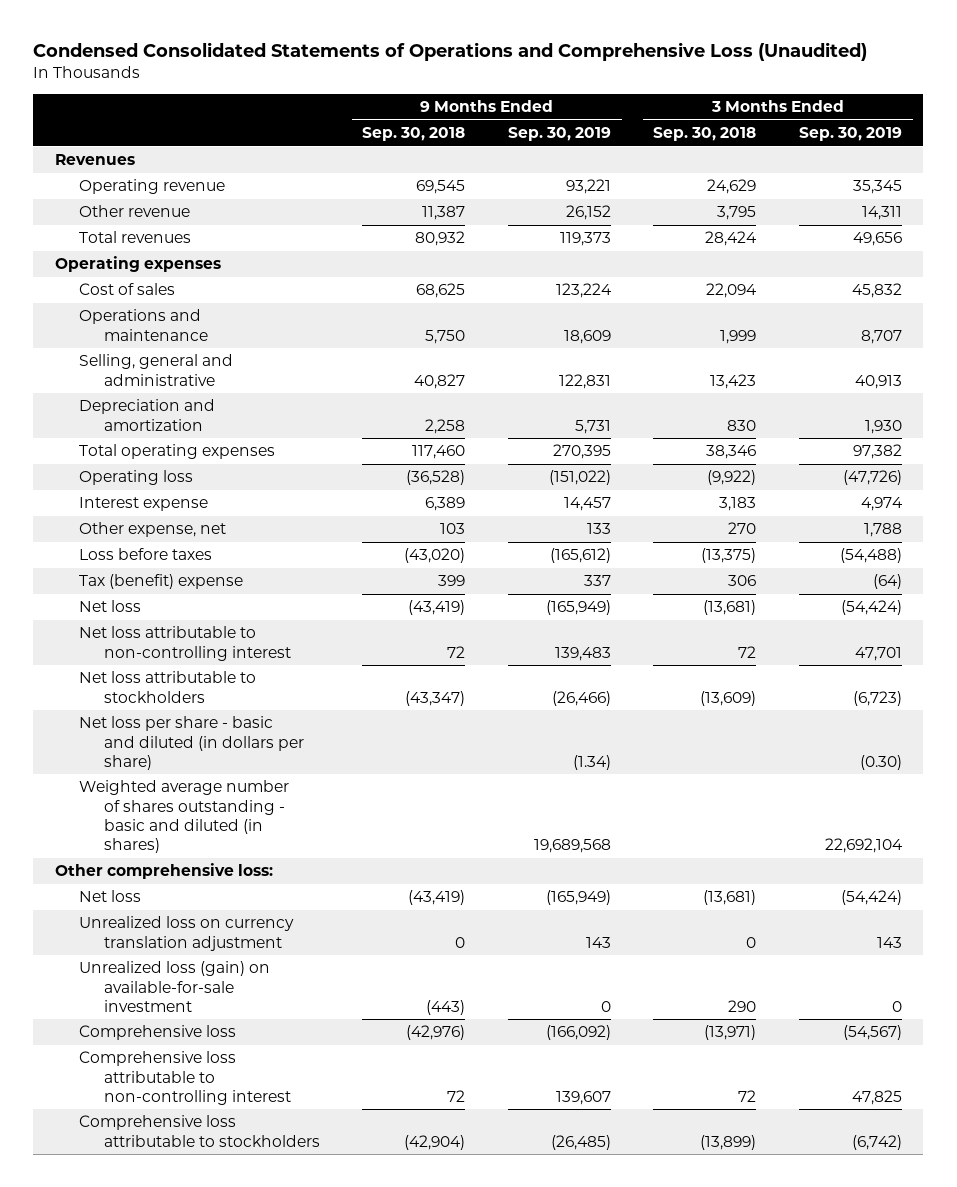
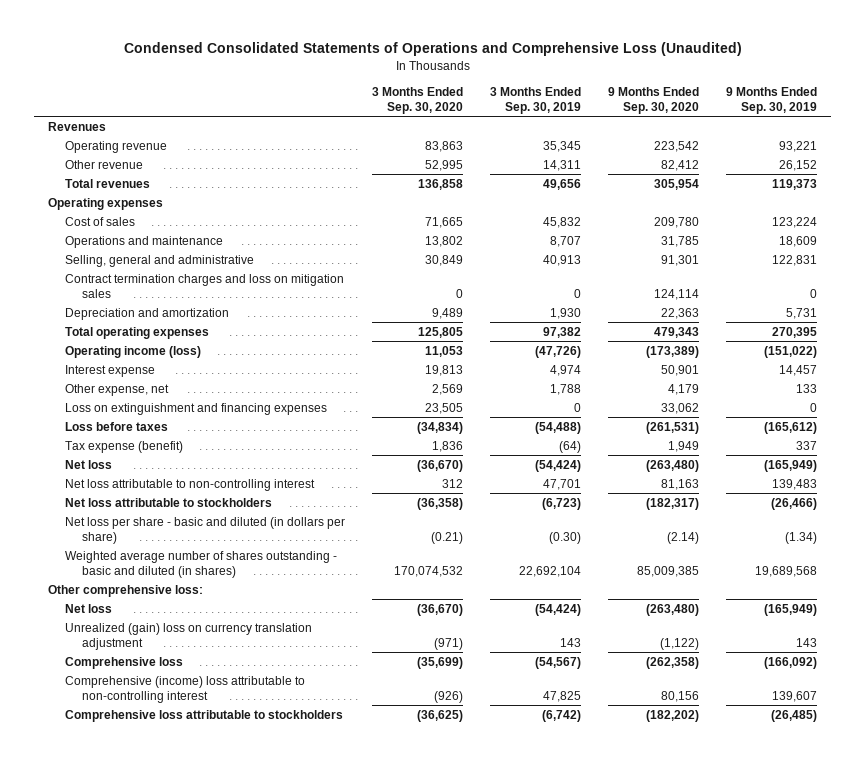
- | 9 Months Ended Sep. 30, 2018 | 9 Months Ended Sep. 30, 2019 | 3 Months Ended Sep. 30, 2018 | 3 Months Ended Sep. 30, 2019
+ | 3 Months Ended Sep. 30, 2020 | 3 Months Ended Sep. 30, 2019 | 9 Months Ended Sep. 30, 2020 | 9 Months Ended Sep. 30, 2019
+ Contract termination charges and loss on mitigation sales | 0 | 0 | 124,114 | 0
- Operating loss | (36,528) | (151,022) | (9,922) | (47,726)
+ Operating income (loss) | 11,053 | (47,726) | (173,389) | (151,022)
+ Loss on extinguishment and financing expenses | 23,505 | 0 | 33,062 | 0
- Tax (benefit) expense | 399 | 337 | 306 | (64)
+ Tax expense (benefit) | 1,836 | (64) | 1,949 | 337
- Unrealized loss on currency translation adjustment | 0 | 143 | 0 | 143
- Unrealized loss (gain) on available-for-sale investment | (443) | 0 | 290 | 0
+ Unrealized (gain) loss on currency translation adjustment | (971) | 143 | (1,122) | 143
- Comprehensive loss attributable to non-controlling interest | 72 | 139,607 | 72 | 47,825
+ Comprehensive (income) loss attributable to non-controlling interest | (926) | 47,825 | 80,156 | 139,607

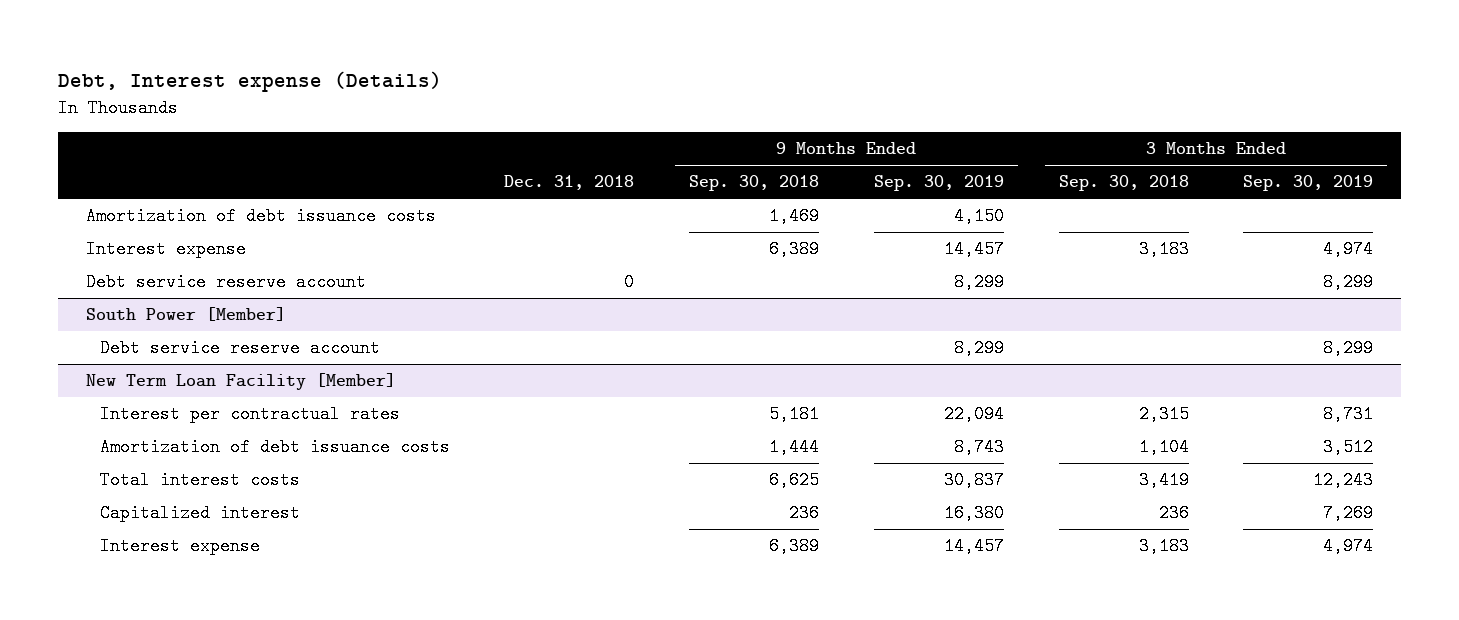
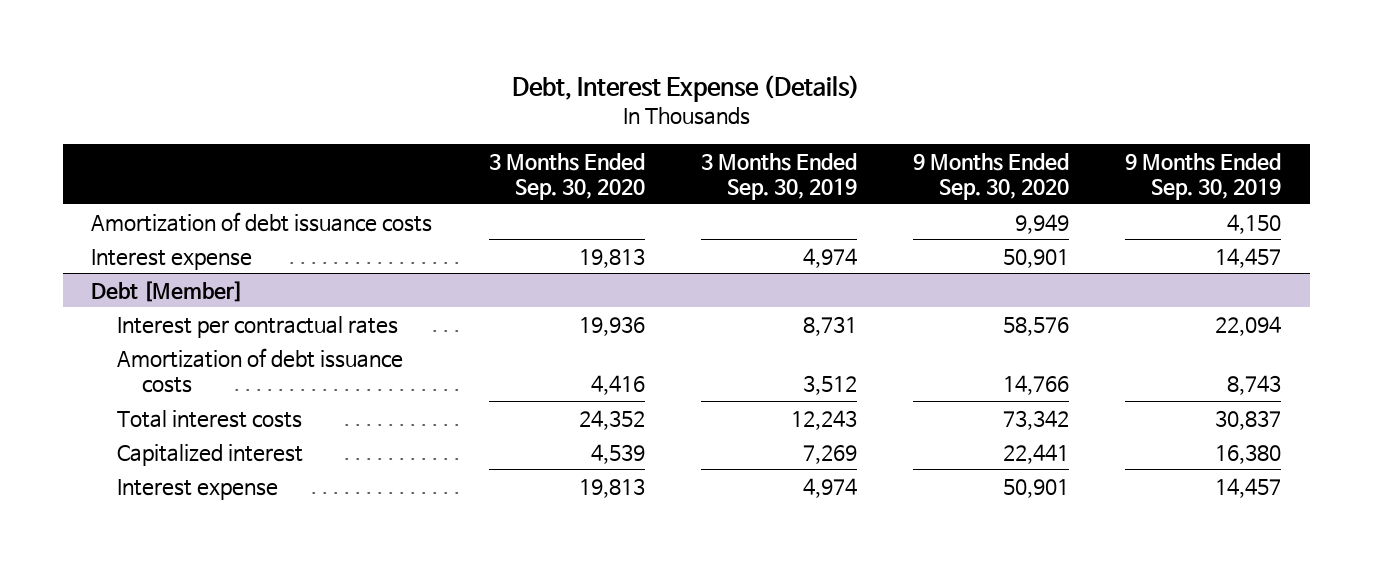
- Debt, Interest expense (Details)
+ Debt, Interest Expense (Details)
- | Dec. 31, 2018 | 9 Months Ended Sep. 30, 2018 | 9 Months Ended Sep. 30, 2019 | 3 Months Ended Sep. 30, 2018 | 3 Months Ended Sep. 30, 2019
+ | 3 Months Ended Sep. 30, 2020 | 3 Months Ended Sep. 30, 2019 | 9 Months Ended Sep. 30, 2020 | 9 Months Ended Sep. 30, 2019
- Debt service reserve account | 0 | | 8,299 | | 8,299
- South Power [Member]
- Debt service reserve account | | | 8,299 | | 8,299
- New Term Loan Facility [Member]
+ Debt [Member]

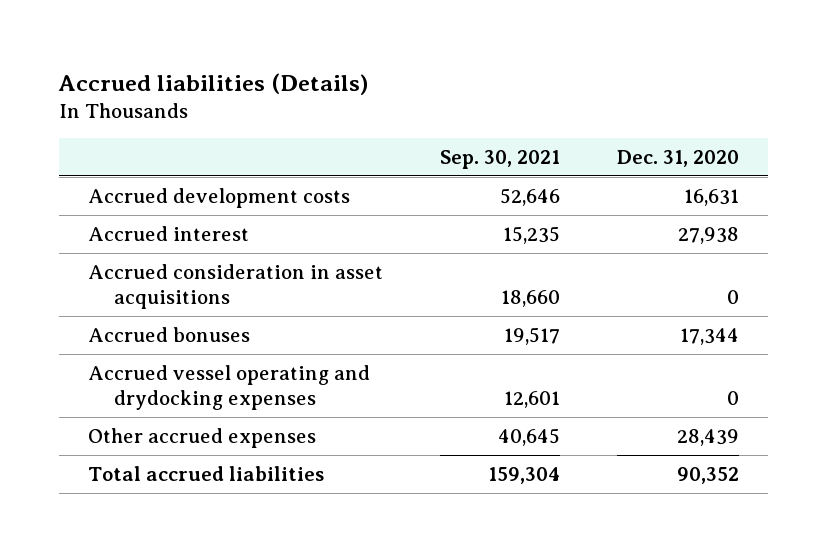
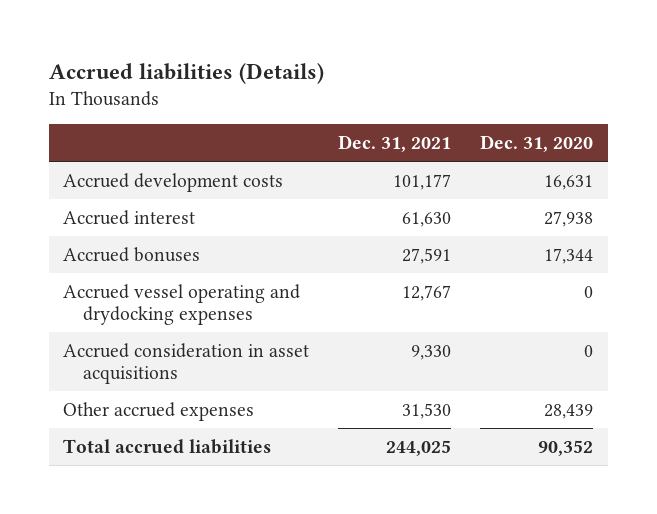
- | Sep. 30, 2021 | Dec. 31, 2020
+ | Dec. 31, 2021 | Dec. 31, 2020
moved down: Accrued consideration in asset acquisitions | 9,330 | 0

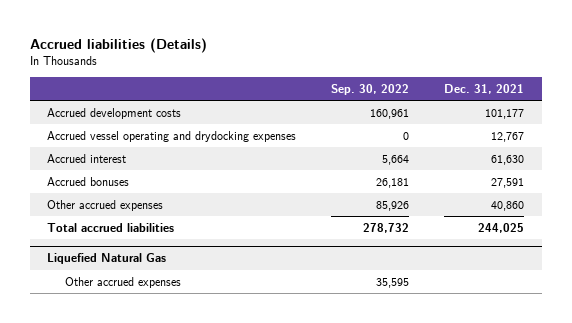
- | Dec. 31, 2021 | Dec. 31, 2020
+ | Sep. 30, 2022 | Dec. 31, 2021
moved up: Accrued vessel operating and drydocking expenses | 0 | 12,767
- Accrued consideration in asset acquisitions | 9,330 | 0
- Other accrued expenses | 31,530 | 28,439
+ Other accrued expenses | 85,926 | 40,860
+ Liquefied Natural Gas
+ Other accrued expenses | 35,595 |

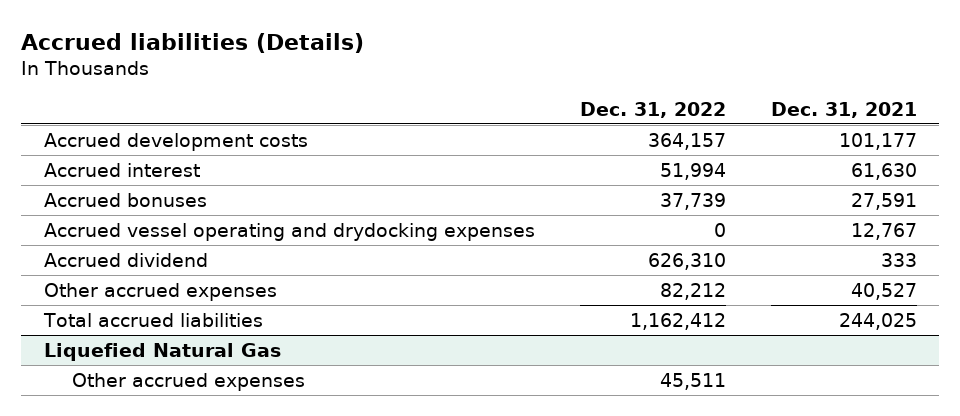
- | Sep. 30, 2022 | Dec. 31, 2021
+ | Dec. 31, 2022 | Dec. 31, 2021
- Other accrued expenses | 85,926 | 40,860
moved down: Accrued vessel operating and drydocking expenses | 0 | 12,767
+ Accrued dividend | 626,310 | 333
+ Other accrued expenses | 82,212 | 40,527

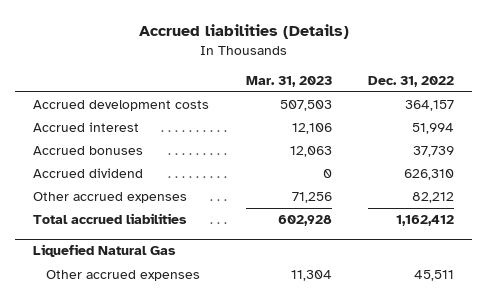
- | Dec. 31, 2022 | Dec. 31, 2021
+ | Mar. 31, 2023 | Dec. 31, 2022
- Accrued vessel operating and drydocking expenses | 0 | 12,767

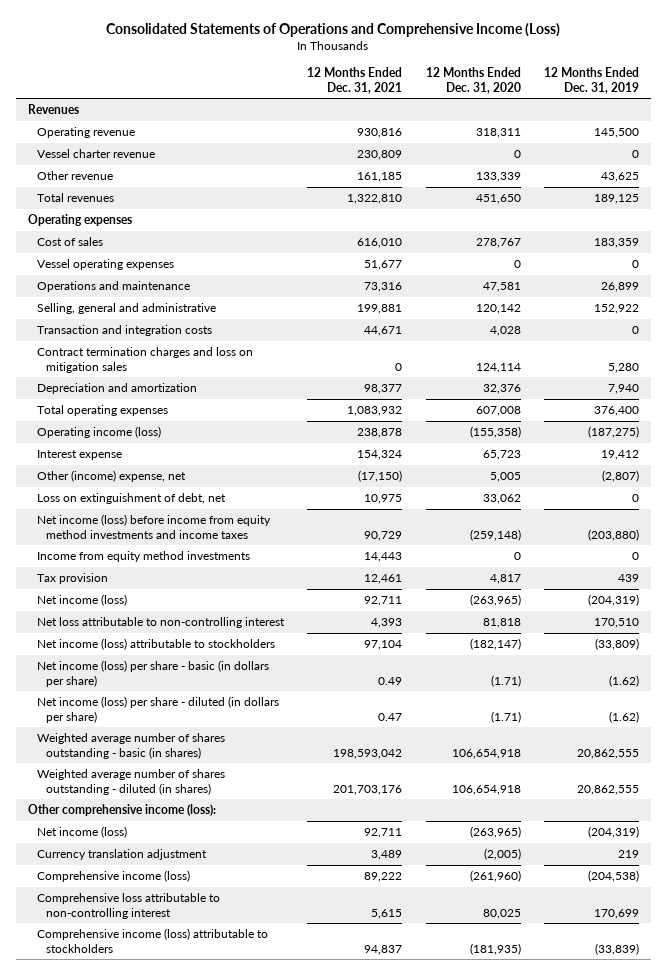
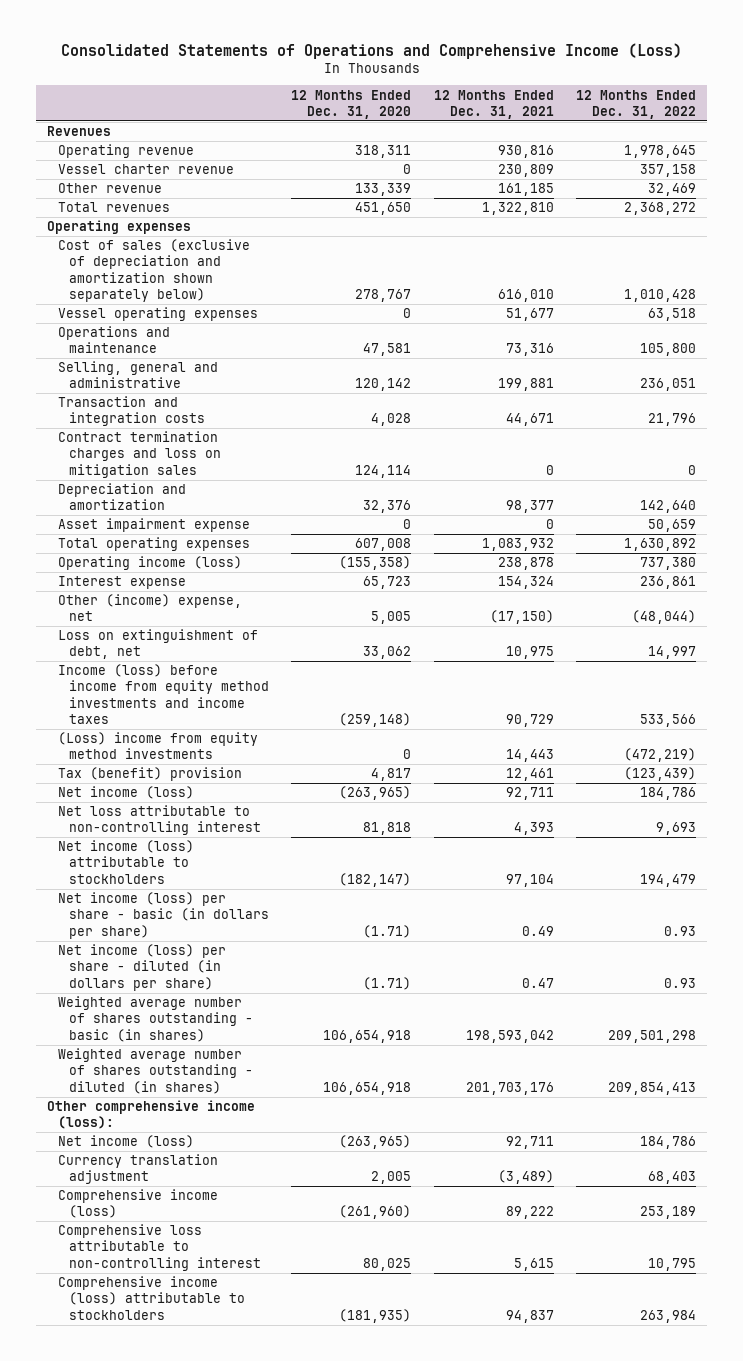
- | 12 Months Ended Dec. 31, 2021 | 12 Months Ended Dec. 31, 2020 | 12 Months Ended Dec. 31, 2019
+ | 12 Months Ended Dec. 31, 2020 | 12 Months Ended Dec. 31, 2021 | 12 Months Ended Dec. 31, 2022
- Cost of sales | 616,010 | 278,767 | 183,359
+ Cost of sales (exclusive of depreciation and amortization shown separately below) | 278,767 | 616,010 | 1,010,428
+ Asset impairment expense | 0 | 0 | 50,659
- Net income (loss) before income from equity method investments and income taxes | 90,729 | (259,148) | (203,880)
- Income from equity method investments | 14,443 | 0 | 0
- Tax provision | 12,461 | 4,817 | 439
+ Income (loss) before income from equity method investments and income taxes | (259,148) | 90,729 | 533,566
+ (Loss) income from equity method investments | 0 | 14,443 | (472,219)
+ Tax (benefit) provision | 4,817 | 12,461 | (123,439)
- Currency translation adjustment | 3,489 | (2,005) | 219
+ Currency translation adjustment | 2,005 | (3,489) | 68,403

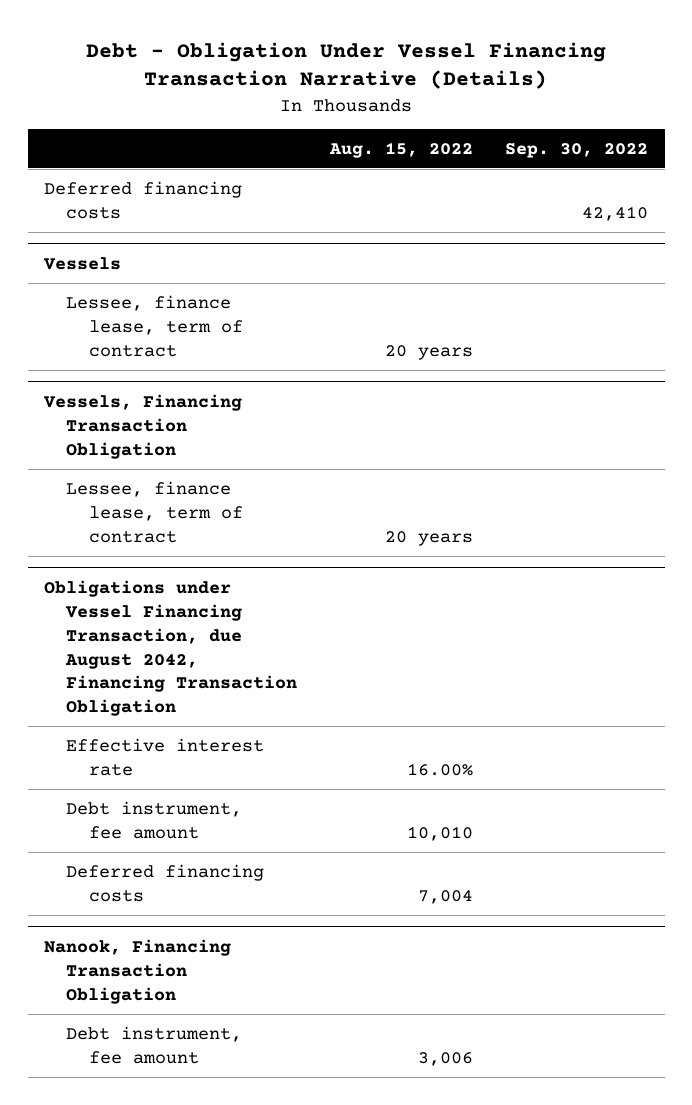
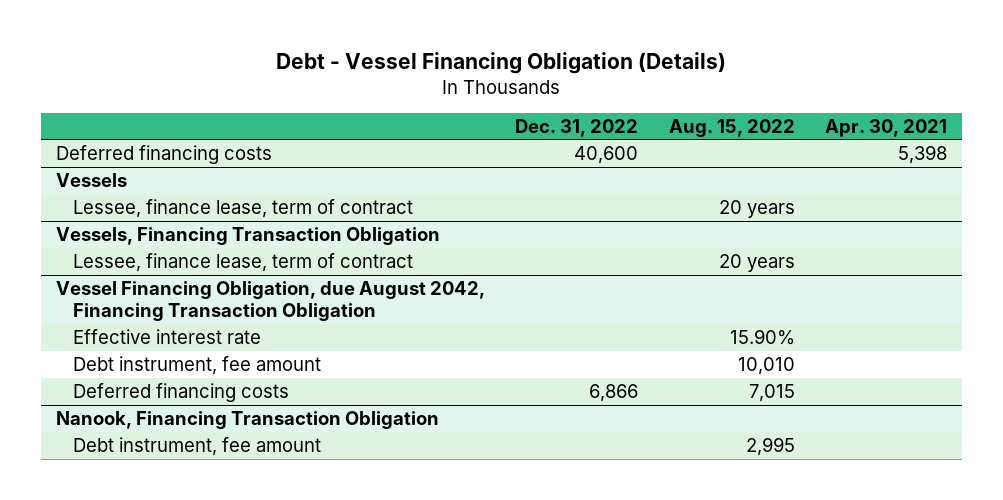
- Debt - Obligation Under Vessel Financing Transaction Narrative (Details)
+ Debt - Vessel Financing Obligation (Details)
- | Aug. 15, 2022 | Sep. 30, 2022
+ | Dec. 31, 2022 | Aug. 15, 2022 | Apr. 30, 2021
- Obligations under Vessel Financing Transaction, due August 2042, Financing Transaction Obligation
- Effective interest rate | 16.00% |
+ Vessel Financing Obligation, due August 2042, Financing Transaction Obligation
+ Effective interest rate | | 15.90% |
- Deferred financing costs | 7,004 |
+ Deferred financing costs | 6,866 | 7,015 |
@ Nanook, Financing Transaction Obligation
- Debt instrument, fee amount | 3,006 |
+ Debt instrument, fee amount | | 2,995 |

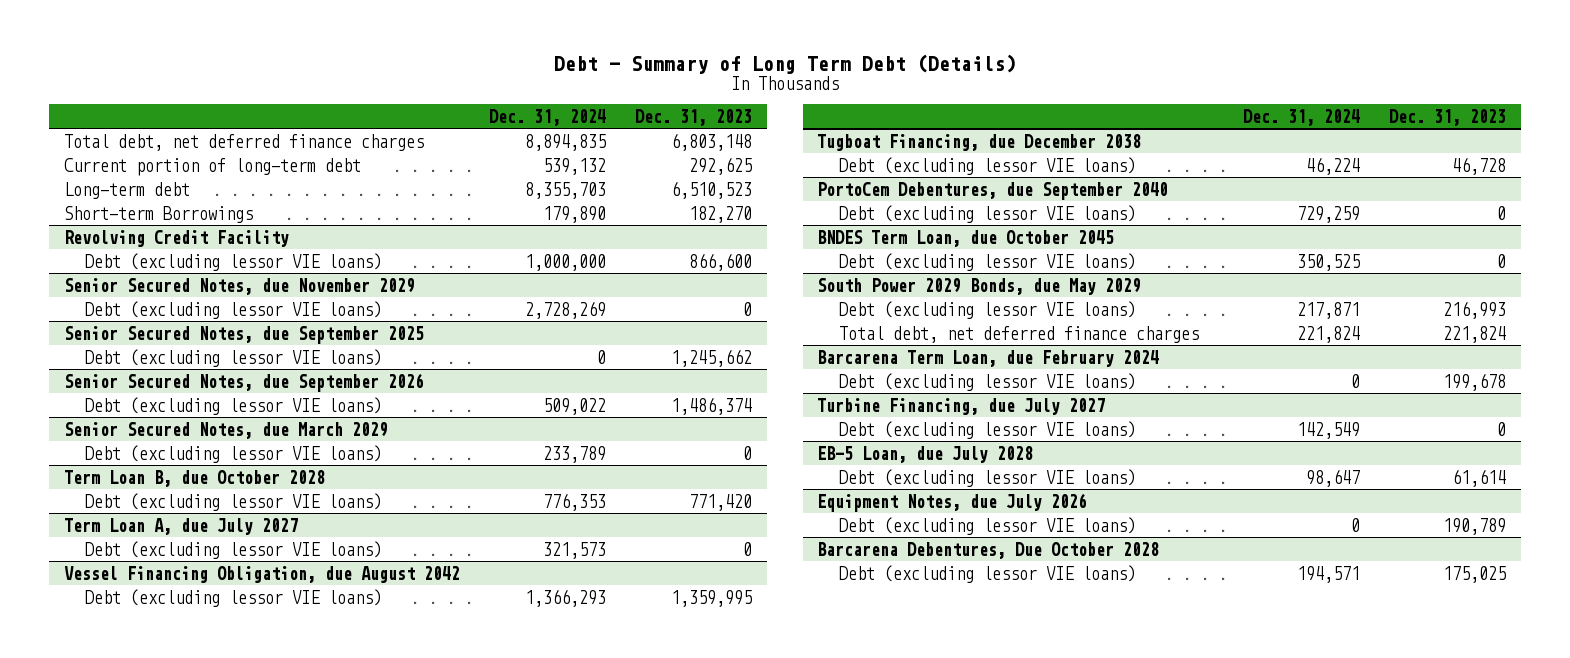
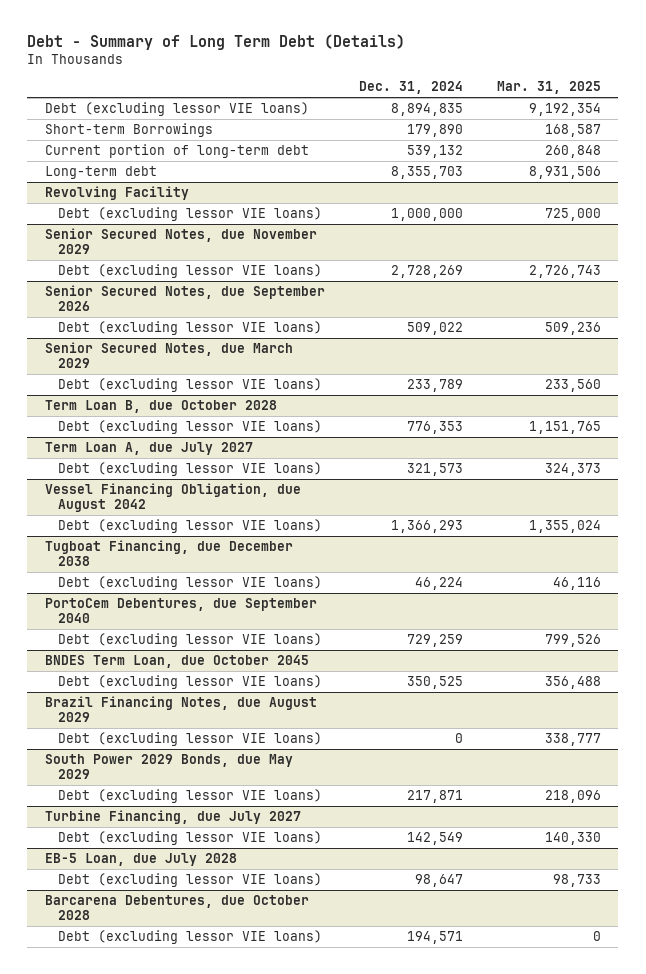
- | Dec. 31, 2024 | Dec. 31, 2023
+ | Dec. 31, 2024 | Mar. 31, 2025
- Total debt, net deferred finance charges | 8,894,835 | 6,803,148
+ Debt (excluding lessor VIE loans) | 8,894,835 | 9,192,354
moved up: Short-term Borrowings | 179,890 | 168,587
- Revolving Credit Facility
+ Revolving Facility
- Senior Secured Notes, due September 2025
- Debt (excluding lessor VIE loans) | 0 | 1,245,662
+ Brazil Financing Notes, due August 2029
+ Debt (excluding lessor VIE loans) | 0 | 338,777
@ South Power 2029 Bonds, due May 2029
- Total debt, net deferred finance charges | 221,824 | 221,824
- Barcarena Term Loan, due February 2024
- Debt (excluding lessor VIE loans) | 0 | 199,678
- Equipment Notes, due July 2026
- Debt (excluding lessor VIE loans) | 0 | 190,789
- Barcarena Debentures, Due October 2028
+ Barcarena Debentures, due October 2028

